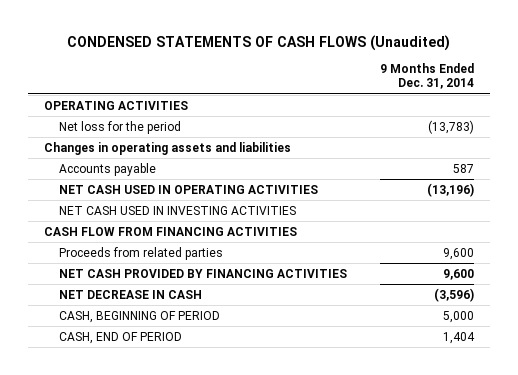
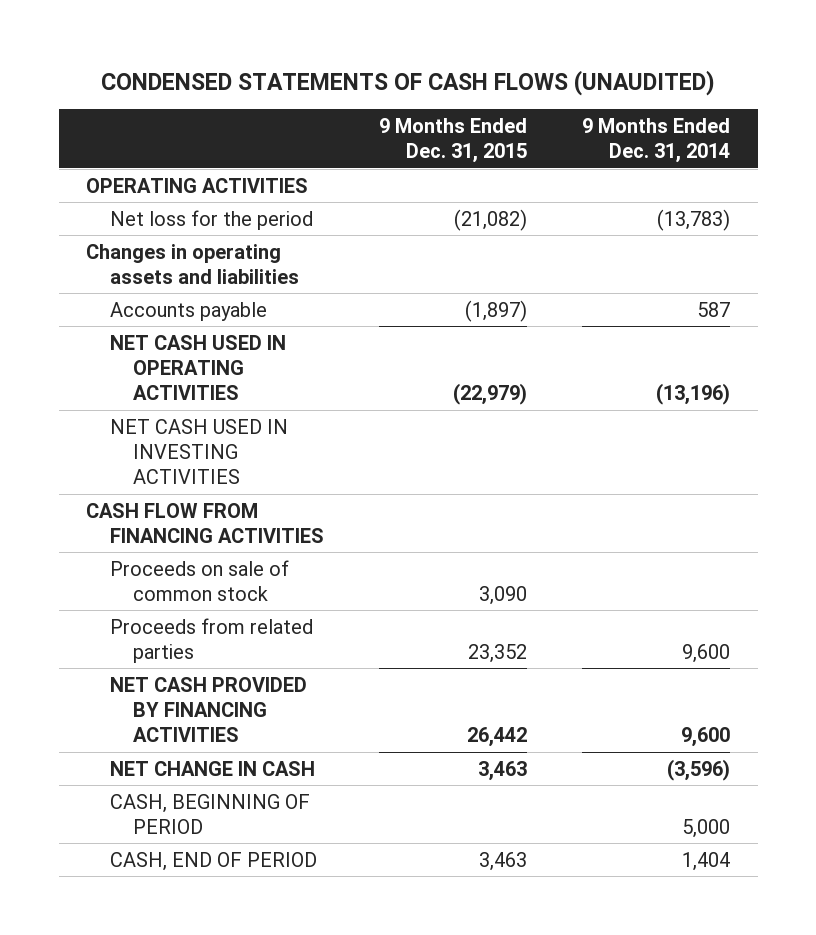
- CONDENSED STATEMENTS OF CASH FLOWS (Unaudited)
+ CONDENSED STATEMENTS OF CASH FLOWS (UNAUDITED)
- | 9 Months Ended Dec. 31, 2014
+ | 9 Months Ended Dec. 31, 2015 | 9 Months Ended Dec. 31, 2014
+ Proceeds on sale of common stock | 3,090 |
- NET DECREASE IN CASH | (3,596)
+ NET CHANGE IN CASH | 3,463 | (3,596)

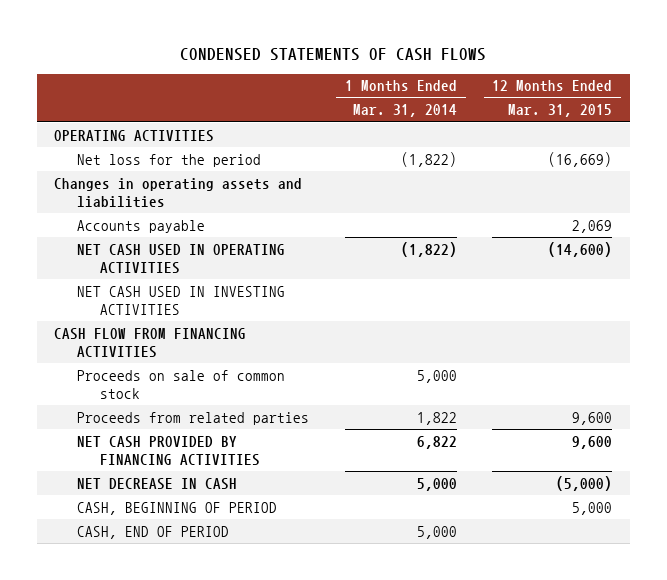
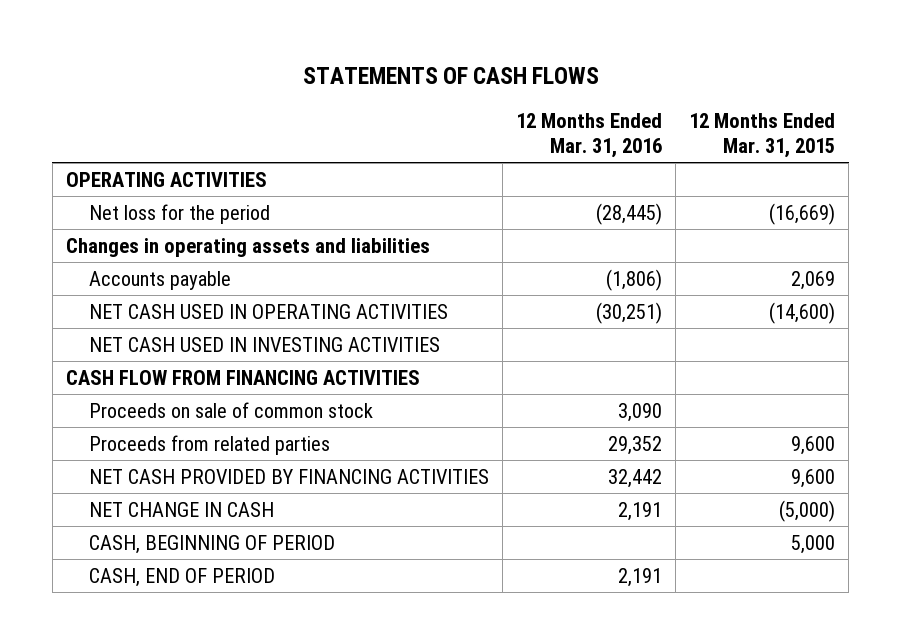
- CONDENSED STATEMENTS OF CASH FLOWS
+ STATEMENTS OF CASH FLOWS
- | 1 Months Ended Mar. 31, 2014 | 12 Months Ended Mar. 31, 2015
+ | 12 Months Ended Mar. 31, 2016 | 12 Months Ended Mar. 31, 2015
- NET DECREASE IN CASH | 5,000 | (5,000)
+ NET CHANGE IN CASH | 2,191 | (5,000)

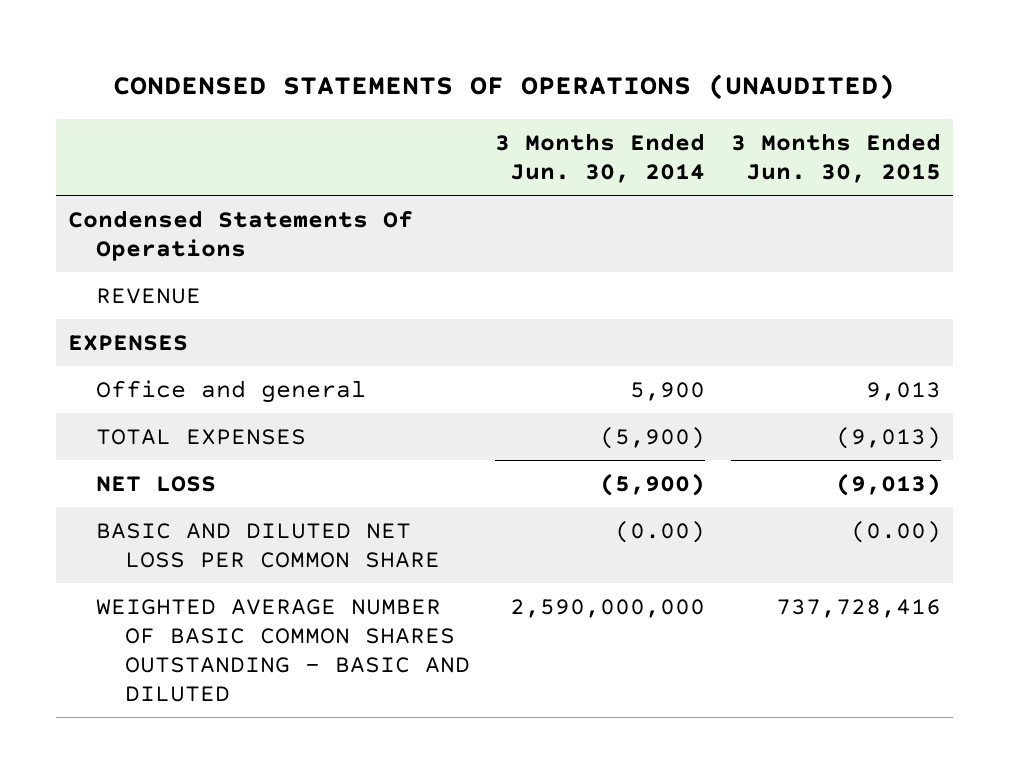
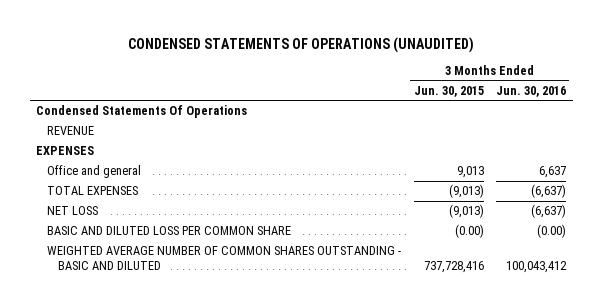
- | 3 Months Ended Jun. 30, 2014 | 3 Months Ended Jun. 30, 2015
+ | 3 Months Ended Jun. 30, 2015 | 3 Months Ended Jun. 30, 2016
- BASIC AND DILUTED NET LOSS PER COMMON SHARE | (0.00) | (0.00)
- WEIGHTED AVERAGE NUMBER OF BASIC COMMON SHARES OUTSTANDING - BASIC AND DILUTED | 2,590,000,000 | 737,728,416
+ BASIC AND DILUTED LOSS PER COMMON SHARE | (0.00) | (0.00)
+ WEIGHTED AVERAGE NUMBER OF COMMON SHARES OUTSTANDING - BASIC AND DILUTED | 737,728,416 | 100,043,412

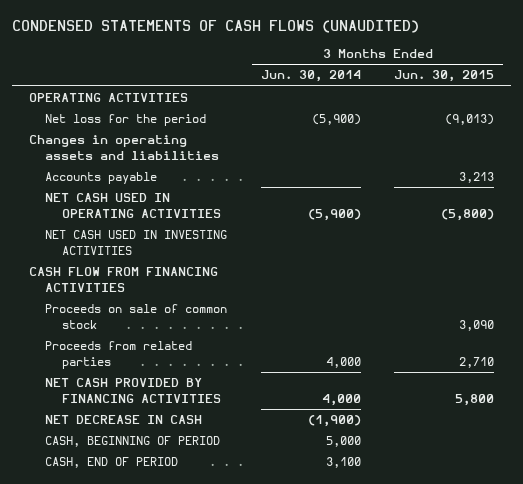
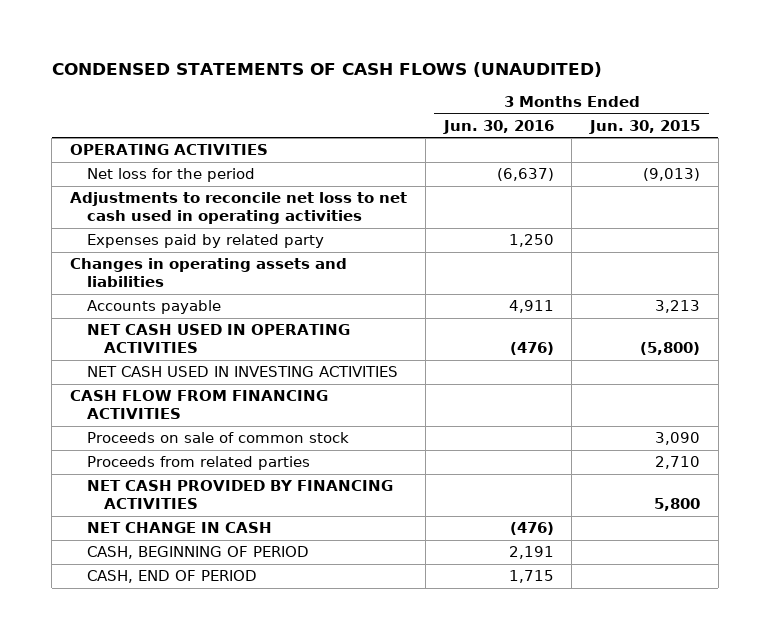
- | 3 Months Ended Jun. 30, 2014 | 3 Months Ended Jun. 30, 2015
+ | 3 Months Ended Jun. 30, 2016 | 3 Months Ended Jun. 30, 2015
+ Adjustments to reconcile net loss to net cash used in operating activities
+ Expenses paid by related party | 1,250 |
- NET DECREASE IN CASH | (1,900) |
+ NET CHANGE IN CASH | (476) |

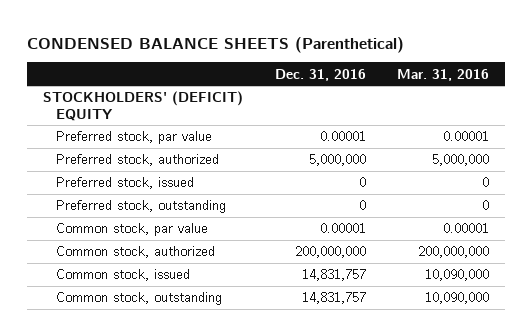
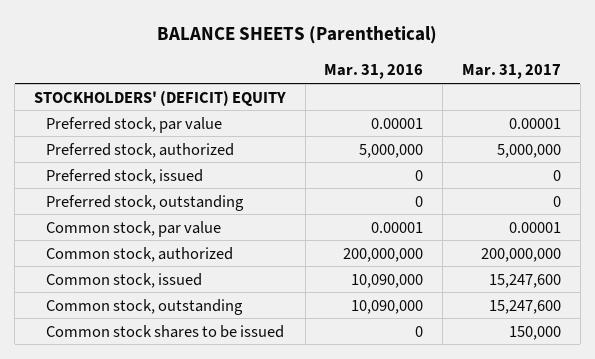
- CONDENSED BALANCE SHEETS (Parenthetical)
+ BALANCE SHEETS (Parenthetical)
- | Dec. 31, 2016 | Mar. 31, 2016
+ | Mar. 31, 2016 | Mar. 31, 2017
+ Common stock shares to be issued | 0 | 150,000

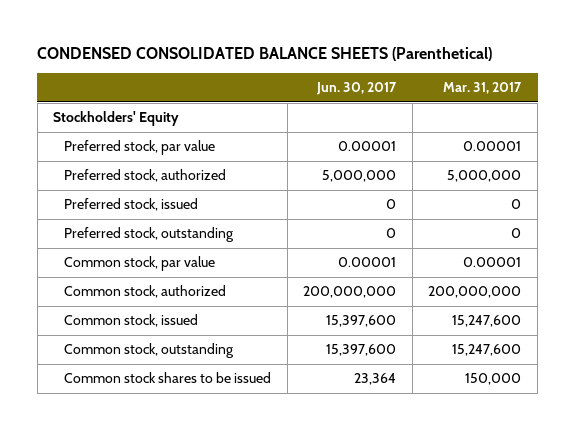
- BALANCE SHEETS (Parenthetical)
+ CONDENSED CONSOLIDATED BALANCE SHEETS (Parenthetical)
- | Mar. 31, 2016 | Mar. 31, 2017
+ | Jun. 30, 2017 | Mar. 31, 2017
- STOCKHOLDERS' (DEFICIT) EQUITY
+ Stockholders' Equity

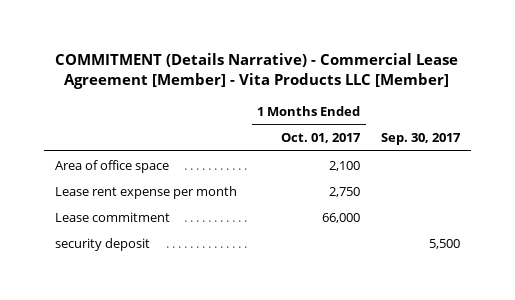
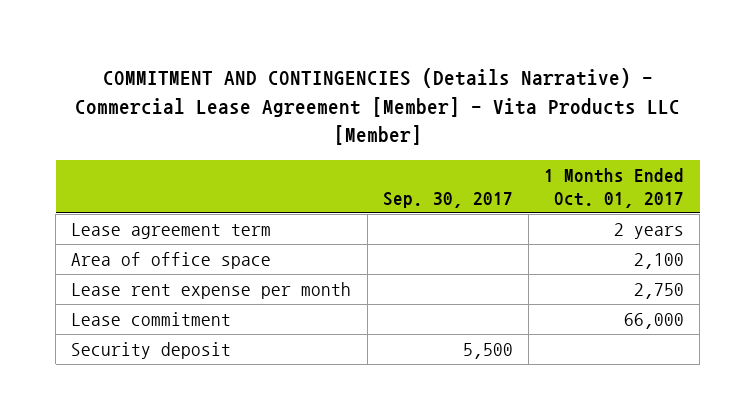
- COMMITMENT (Details Narrative) - Commercial Lease Agreement [Member] - Vita Products LLC [Member]
+ COMMITMENT AND CONTINGENCIES (Details Narrative) - Commercial Lease Agreement [Member] - Vita Products LLC [Member]
- | 1 Months Ended Oct. 01, 2017 | Sep. 30, 2017
+ | Sep. 30, 2017 | 1 Months Ended Oct. 01, 2017
+ Lease agreement term | | 2 years
- security deposit | | 5,500
+ Security deposit | 5,500 |

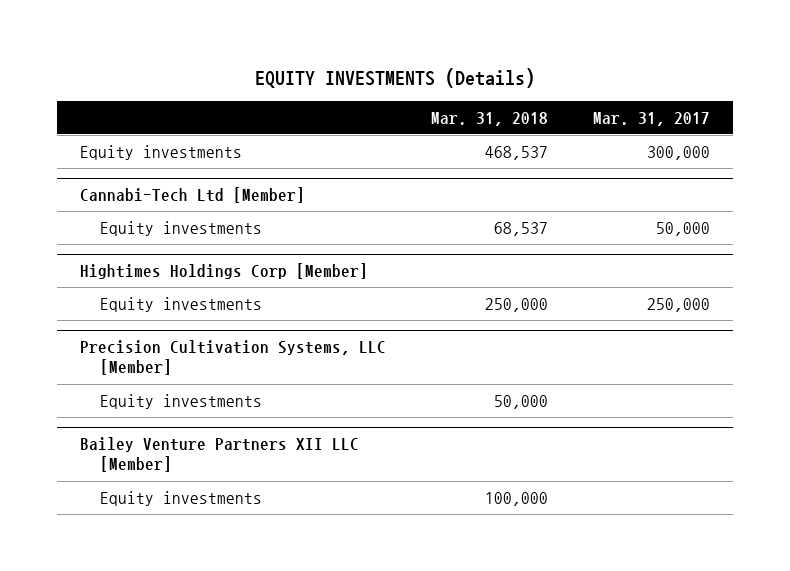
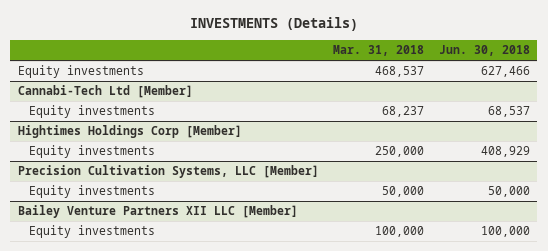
- EQUITY INVESTMENTS (Details)
+ INVESTMENTS (Details)
- | Mar. 31, 2018 | Mar. 31, 2017
+ | Mar. 31, 2018 | Jun. 30, 2018
@ Cannabi-Tech Ltd [Member]
- Equity investments | 68,537 | 50,000
+ Equity investments | 68,237 | 68,537

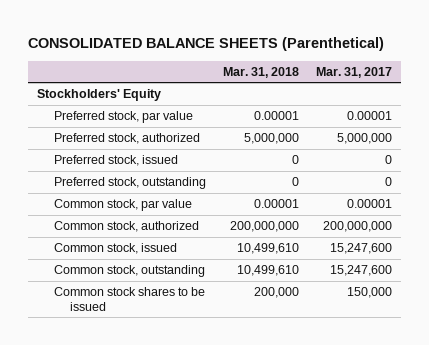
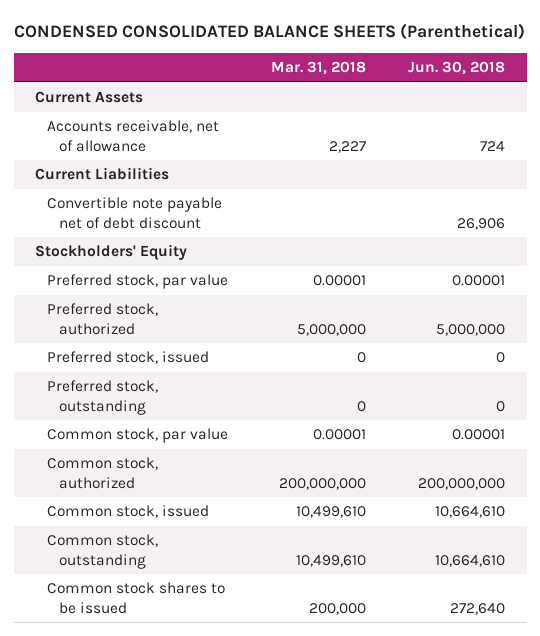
- CONSOLIDATED BALANCE SHEETS (Parenthetical)
+ CONDENSED CONSOLIDATED BALANCE SHEETS (Parenthetical)
- | Mar. 31, 2018 | Mar. 31, 2017
+ | Mar. 31, 2018 | Jun. 30, 2018
+ Current Assets
+ Accounts receivable, net of allowance | 2,227 | 724
+ Current Liabilities
+ Convertible note payable net of debt discount | | 26,906

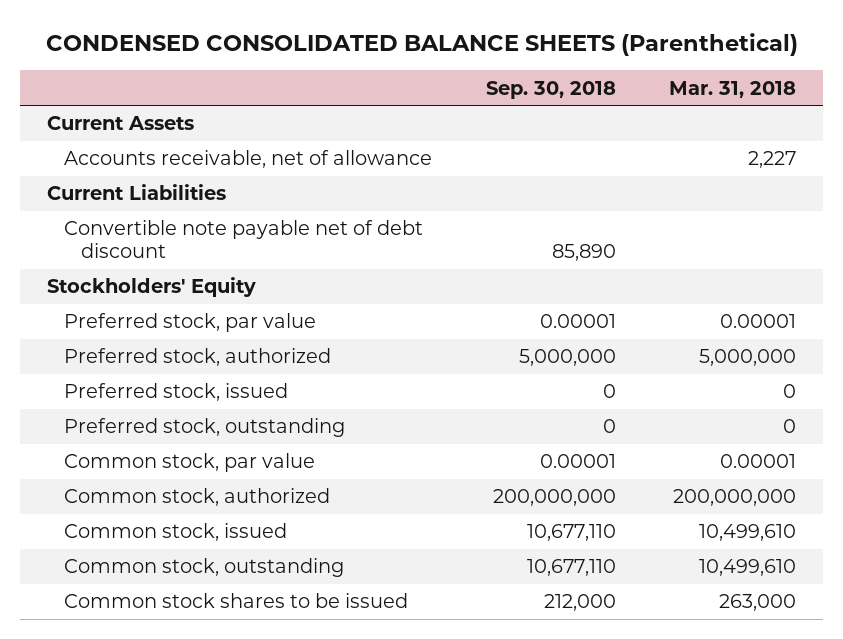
- | Mar. 31, 2018 | Jun. 30, 2018
+ | Sep. 30, 2018 | Mar. 31, 2018
- Common stock shares to be issued | 200,000 | 272,640
+ Common stock shares to be issued | 212,000 | 263,000

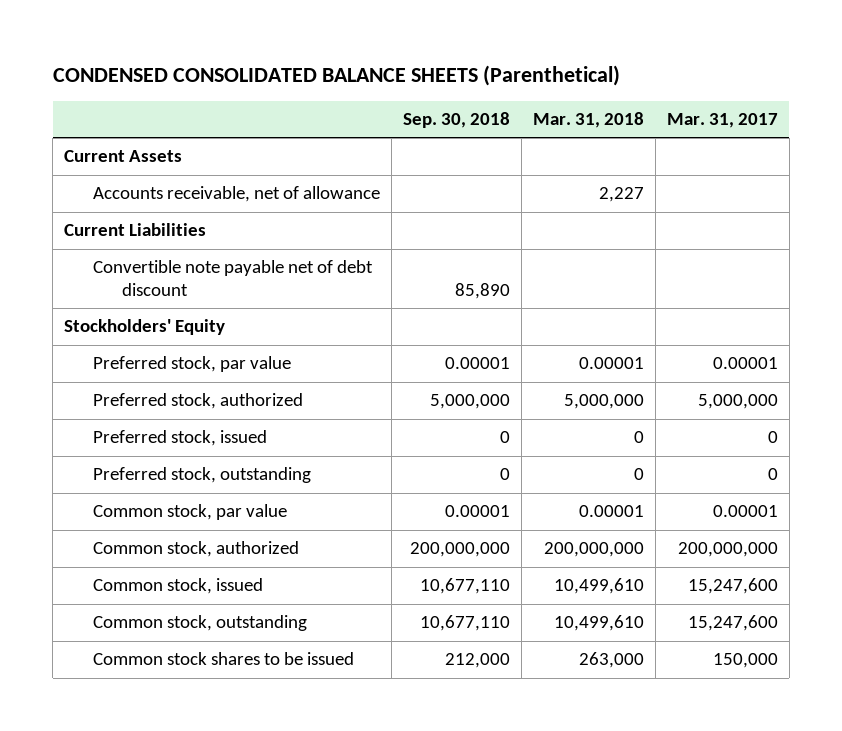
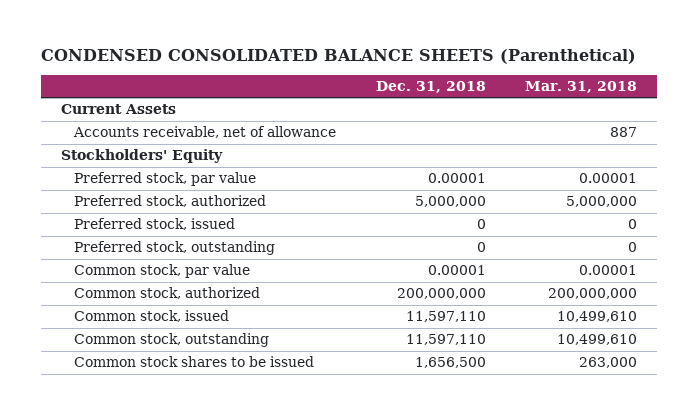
- | Sep. 30, 2018 | Mar. 31, 2018 | Mar. 31, 2017
+ | Dec. 31, 2018 | Mar. 31, 2018
- Accounts receivable, net of allowance | | 2,227 |
- Current Liabilities
- Convertible note payable net of debt discount | 85,890 | |
+ Accounts receivable, net of allowance | | 887

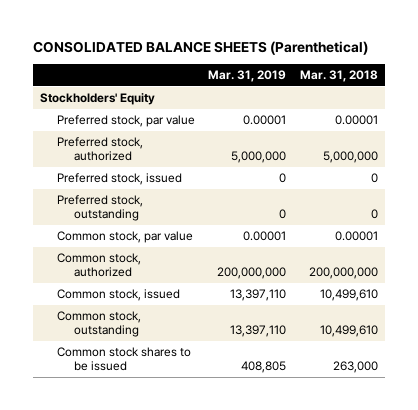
- CONDENSED CONSOLIDATED BALANCE SHEETS (Parenthetical)
+ CONSOLIDATED BALANCE SHEETS (Parenthetical)
- | Dec. 31, 2018 | Mar. 31, 2018
+ | Mar. 31, 2019 | Mar. 31, 2018
- Current Assets
- Accounts receivable, net of allowance | | 887

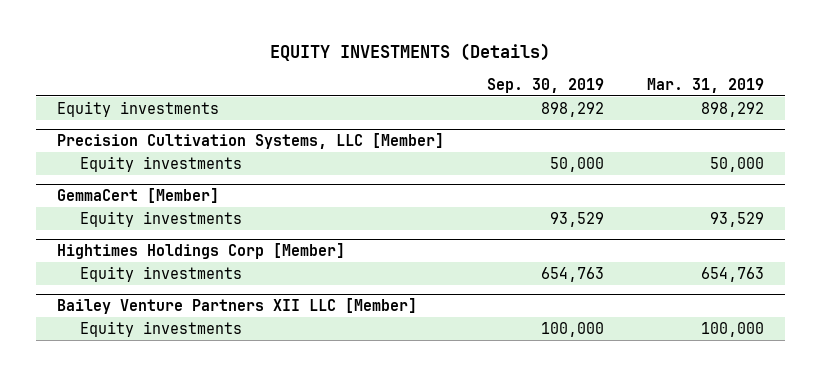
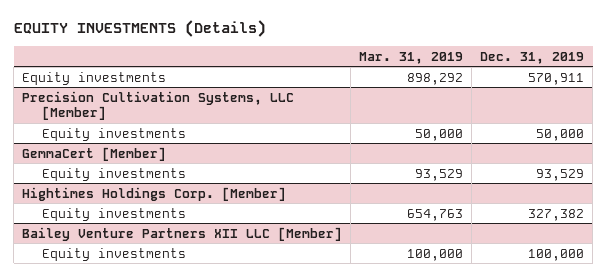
- | Sep. 30, 2019 | Mar. 31, 2019
+ | Mar. 31, 2019 | Dec. 31, 2019
- Hightimes Holdings Corp [Member]
+ Hightimes Holdings Corp. [Member]

